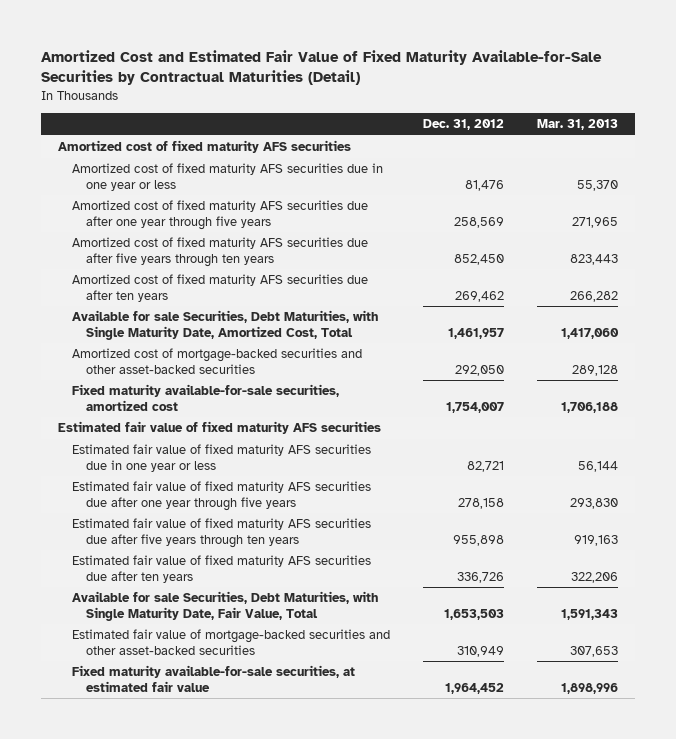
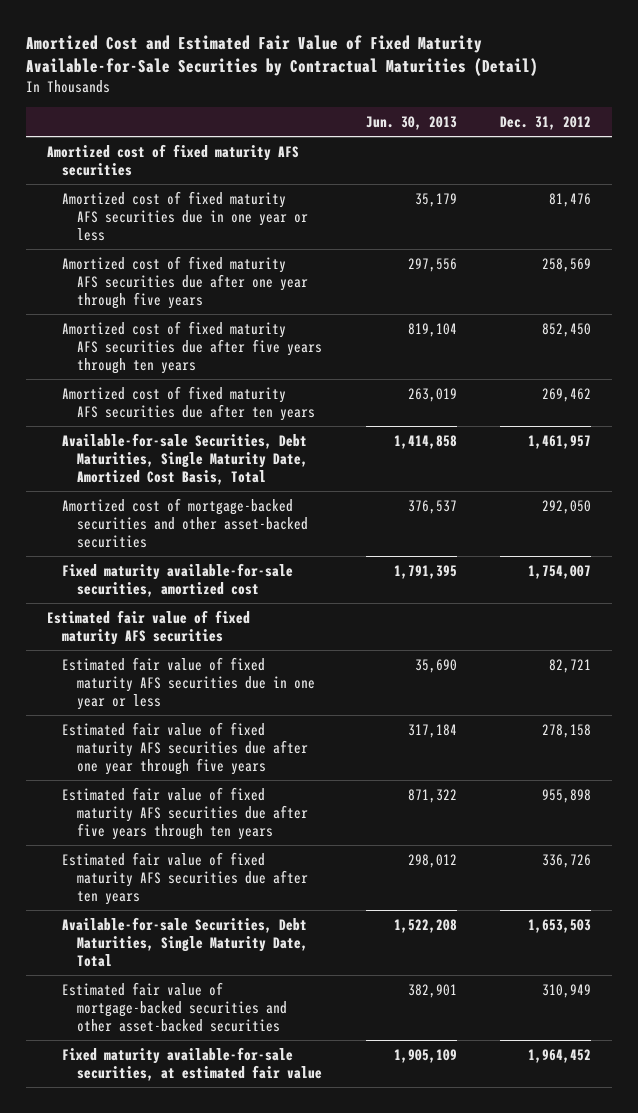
- | Dec. 31, 2012 | Mar. 31, 2013
+ | Jun. 30, 2013 | Dec. 31, 2012
- Available for sale Securities, Debt Maturities, with Single Maturity Date, Amortized Cost, Total | 1,461,957 | 1,417,060
+ Available-for-sale Securities, Debt Maturities, Single Maturity Date, Amortized Cost Basis, Total | 1,414,858 | 1,461,957
- Available for sale Securities, Debt Maturities, with Single Maturity Date, Fair Value, Total | 1,653,503 | 1,591,343
+ Available-for-sale Securities, Debt Maturities, Single Maturity Date, Total | 1,522,208 | 1,653,503

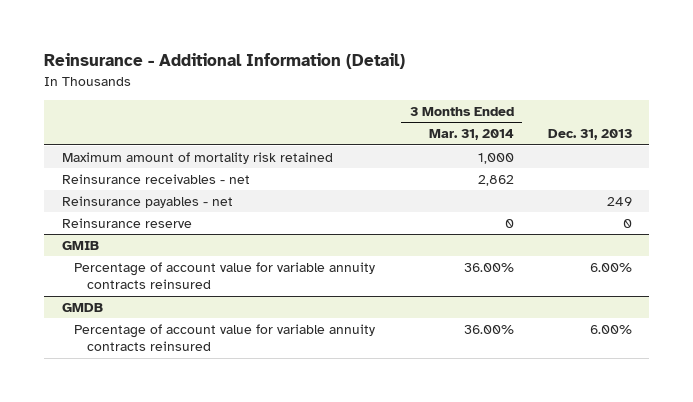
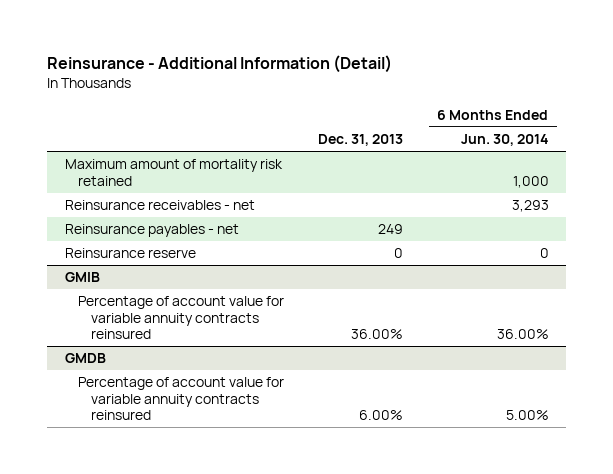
- | 3 Months Ended Mar. 31, 2014 | Dec. 31, 2013
+ | Dec. 31, 2013 | 6 Months Ended Jun. 30, 2014
@ GMIB
- Percentage of account value for variable annuity contracts reinsured | 36.00% | 6.00%
+ Percentage of account value for variable annuity contracts reinsured | 36.00% | 36.00%

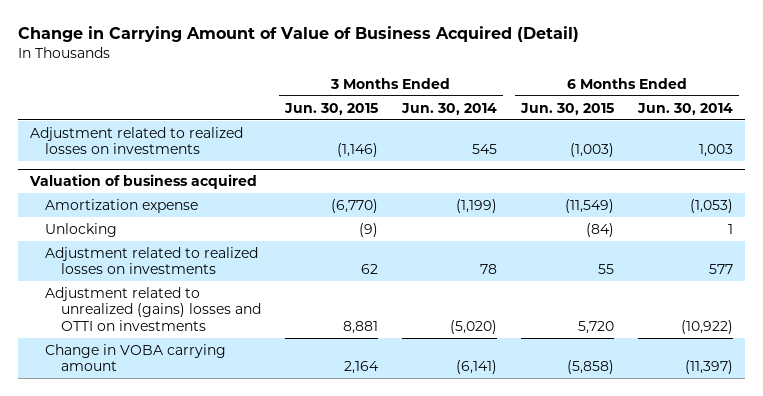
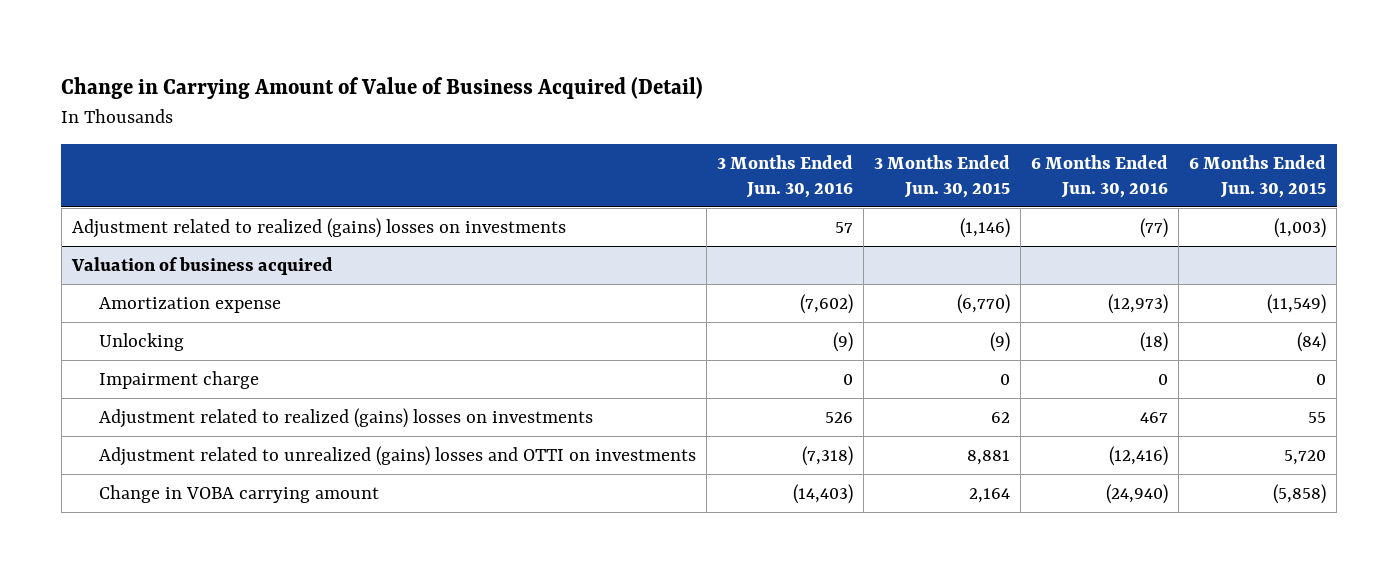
- | 3 Months Ended Jun. 30, 2015 | 3 Months Ended Jun. 30, 2014 | 6 Months Ended Jun. 30, 2015 | 6 Months Ended Jun. 30, 2014
+ | 3 Months Ended Jun. 30, 2016 | 3 Months Ended Jun. 30, 2015 | 6 Months Ended Jun. 30, 2016 | 6 Months Ended Jun. 30, 2015
- Adjustment related to realized losses on investments | (1,146) | 545 | (1,003) | 1,003
+ Adjustment related to realized (gains) losses on investments | 57 | (1,146) | (77) | (1,003)
@ Valuation of business acquired
- Adjustment related to realized losses on investments | 62 | 78 | 55 | 577
+ Impairment charge | 0 | 0 | 0 | 0
+ Adjustment related to realized (gains) losses on investments | 526 | 62 | 467 | 55

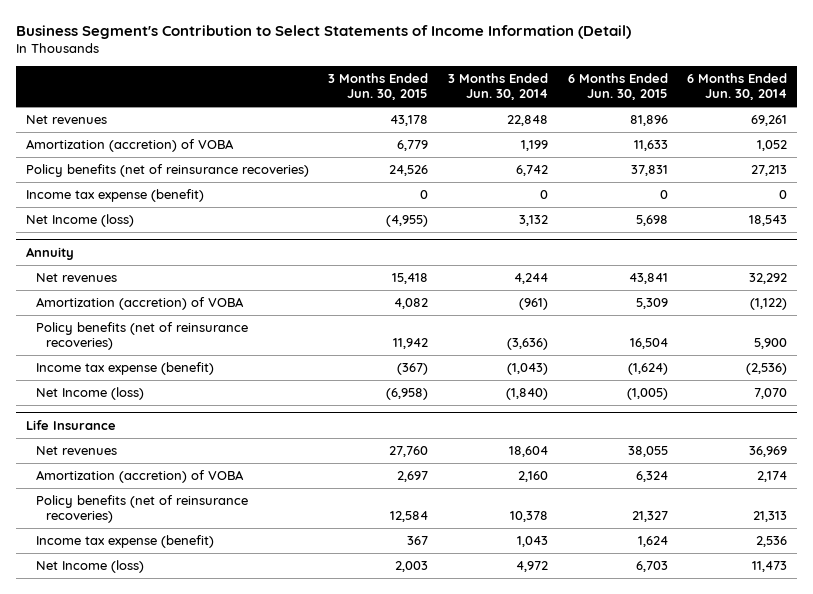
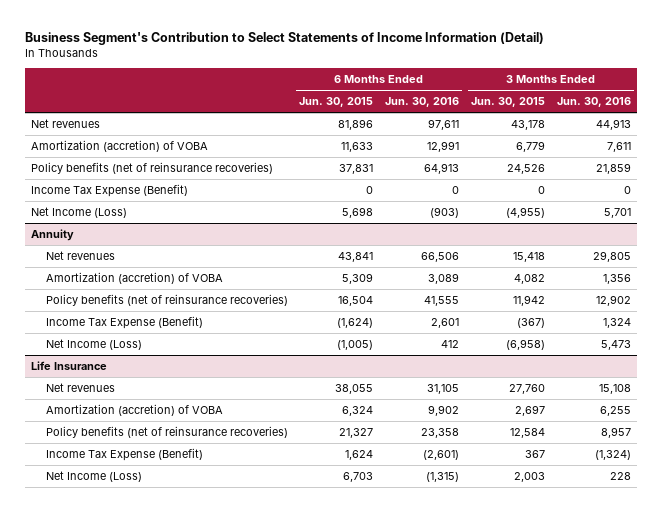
- | 3 Months Ended Jun. 30, 2015 | 3 Months Ended Jun. 30, 2014 | 6 Months Ended Jun. 30, 2015 | 6 Months Ended Jun. 30, 2014
+ | 6 Months Ended Jun. 30, 2015 | 6 Months Ended Jun. 30, 2016 | 3 Months Ended Jun. 30, 2015 | 3 Months Ended Jun. 30, 2016
- Income tax expense (benefit) | 0 | 0 | 0 | 0
- Net Income (loss) | (4,955) | 3,132 | 5,698 | 18,543
+ Income Tax Expense (Benefit) | 0 | 0 | 0 | 0
+ Net Income (Loss) | 5,698 | (903) | (4,955) | 5,701
@ Annuity
- Income tax expense (benefit) | (367) | (1,043) | (1,624) | (2,536)
- Net Income (loss) | (6,958) | (1,840) | (1,005) | 7,070
+ Income Tax Expense (Benefit) | (1,624) | 2,601 | (367) | 1,324
+ Net Income (Loss) | (1,005) | 412 | (6,958) | 5,473
@ Life Insurance
- Income tax expense (benefit) | 367 | 1,043 | 1,624 | 2,536
- Net Income (loss) | 2,003 | 4,972 | 6,703 | 11,473
+ Income Tax Expense (Benefit) | 1,624 | (2,601) | 367 | (1,324)
+ Net Income (Loss) | 6,703 | (1,315) | 2,003 | 228

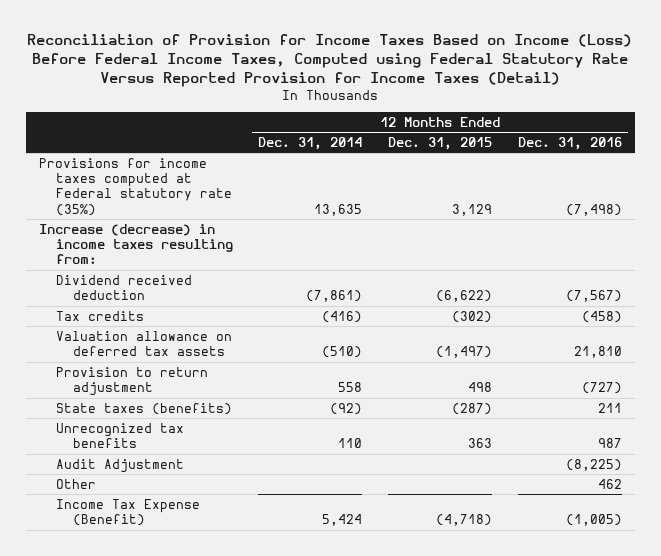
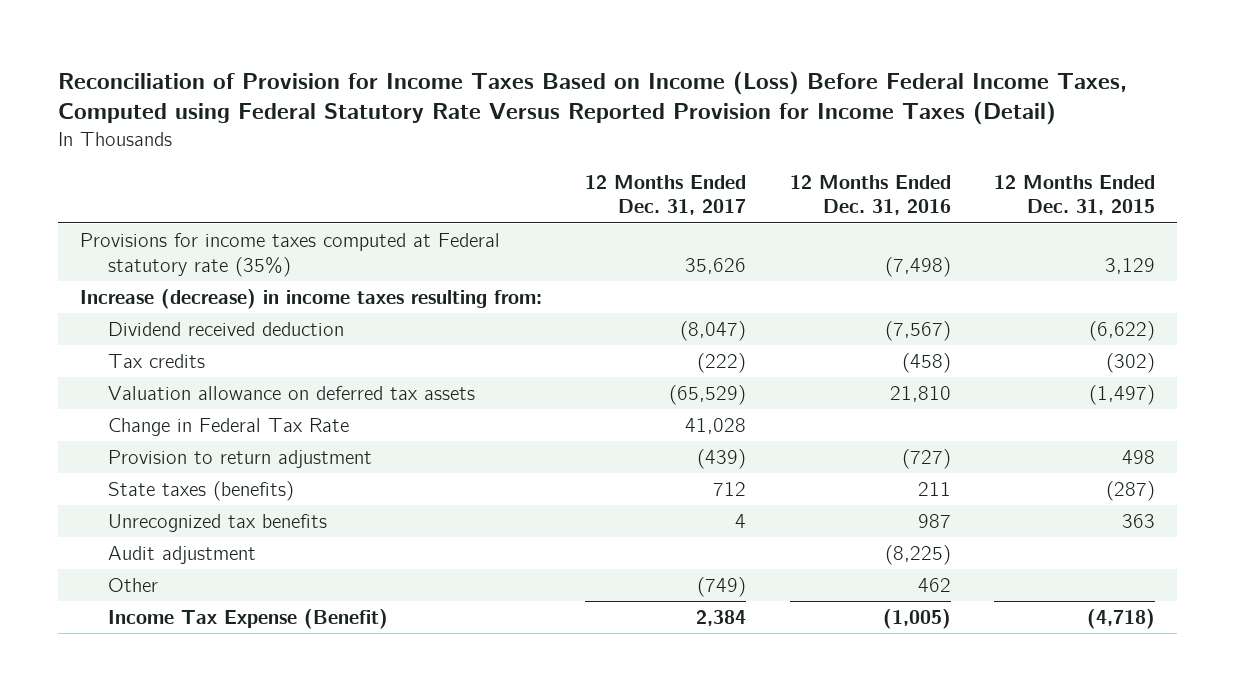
- | 12 Months Ended Dec. 31, 2014 | 12 Months Ended Dec. 31, 2015 | 12 Months Ended Dec. 31, 2016
+ | 12 Months Ended Dec. 31, 2017 | 12 Months Ended Dec. 31, 2016 | 12 Months Ended Dec. 31, 2015
+ Change in Federal Tax Rate | 41,028 | |
- Audit Adjustment | | | (8,225)
+ Audit adjustment | | (8,225) |

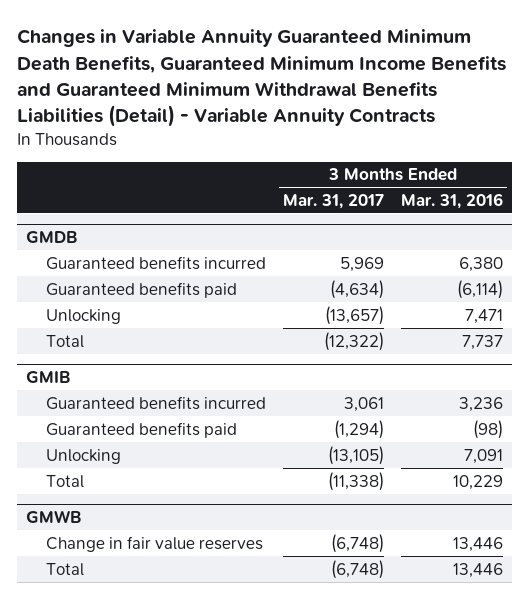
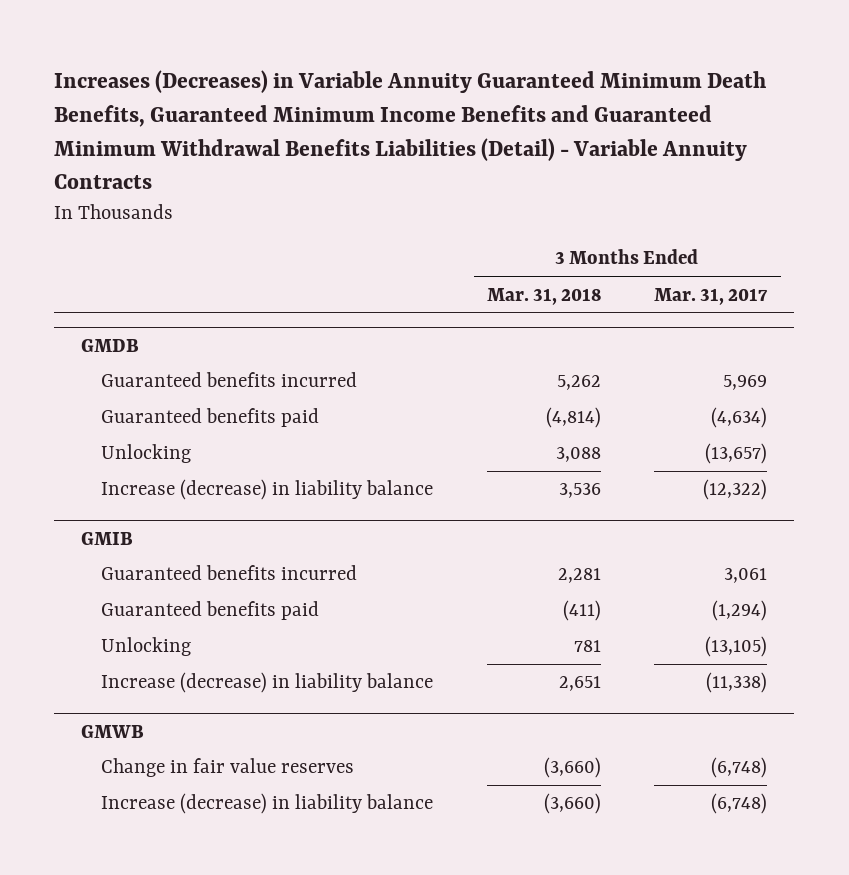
- Changes in Variable Annuity Guaranteed Minimum Death Benefits, Guaranteed Minimum Income Benefits and Guaranteed Minimum Withdrawal Benefits Liabilities (Detail) - Variable Annuity Contracts
+ Increases (Decreases) in Variable Annuity Guaranteed Minimum Death Benefits, Guaranteed Minimum Income Benefits and Guaranteed Minimum Withdrawal Benefits Liabilities (Detail) - Variable Annuity Contracts
- | 3 Months Ended Mar. 31, 2017 | 3 Months Ended Mar. 31, 2016
+ | 3 Months Ended Mar. 31, 2018 | 3 Months Ended Mar. 31, 2017
@ GMDB
- Total | (12,322) | 7,737
+ Increase (decrease) in liability balance | 3,536 | (12,322)
@ GMIB
- Total | (11,338) | 10,229
+ Increase (decrease) in liability balance | 2,651 | (11,338)
@ GMWB
- Total | (6,748) | 13,446
+ Increase (decrease) in liability balance | (3,660) | (6,748)

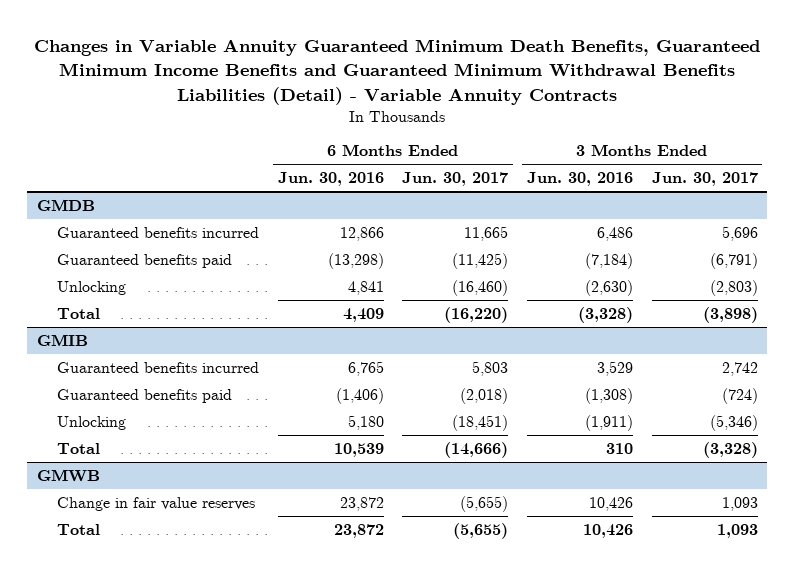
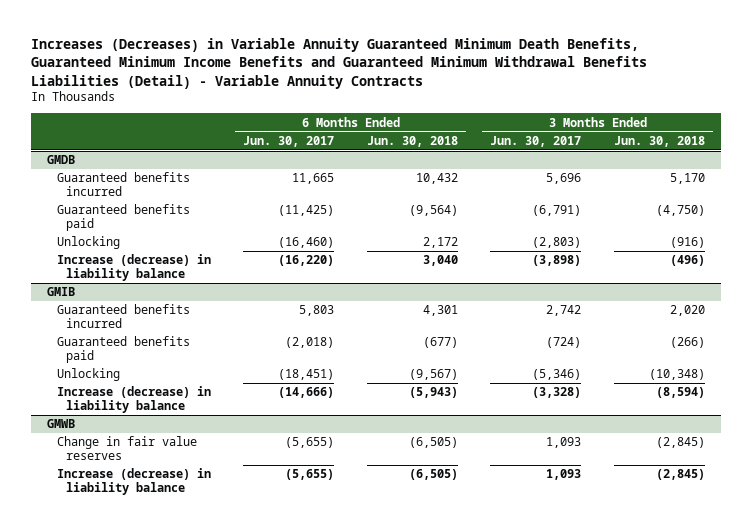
- Changes in Variable Annuity Guaranteed Minimum Death Benefits, Guaranteed Minimum Income Benefits and Guaranteed Minimum Withdrawal Benefits Liabilities (Detail) - Variable Annuity Contracts
+ Increases (Decreases) in Variable Annuity Guaranteed Minimum Death Benefits, Guaranteed Minimum Income Benefits and Guaranteed Minimum Withdrawal Benefits Liabilities (Detail) - Variable Annuity Contracts
- | 6 Months Ended Jun. 30, 2016 | 6 Months Ended Jun. 30, 2017 | 3 Months Ended Jun. 30, 2016 | 3 Months Ended Jun. 30, 2017
+ | 6 Months Ended Jun. 30, 2017 | 6 Months Ended Jun. 30, 2018 | 3 Months Ended Jun. 30, 2017 | 3 Months Ended Jun. 30, 2018
@ GMDB
- Total | 4,409 | (16,220) | (3,328) | (3,898)
+ Increase (decrease) in liability balance | (16,220) | 3,040 | (3,898) | (496)
@ GMIB
- Total | 10,539 | (14,666) | 310 | (3,328)
+ Increase (decrease) in liability balance | (14,666) | (5,943) | (3,328) | (8,594)
@ GMWB
- Total | 23,872 | (5,655) | 10,426 | 1,093
+ Increase (decrease) in liability balance | (5,655) | (6,505) | 1,093 | (2,845)

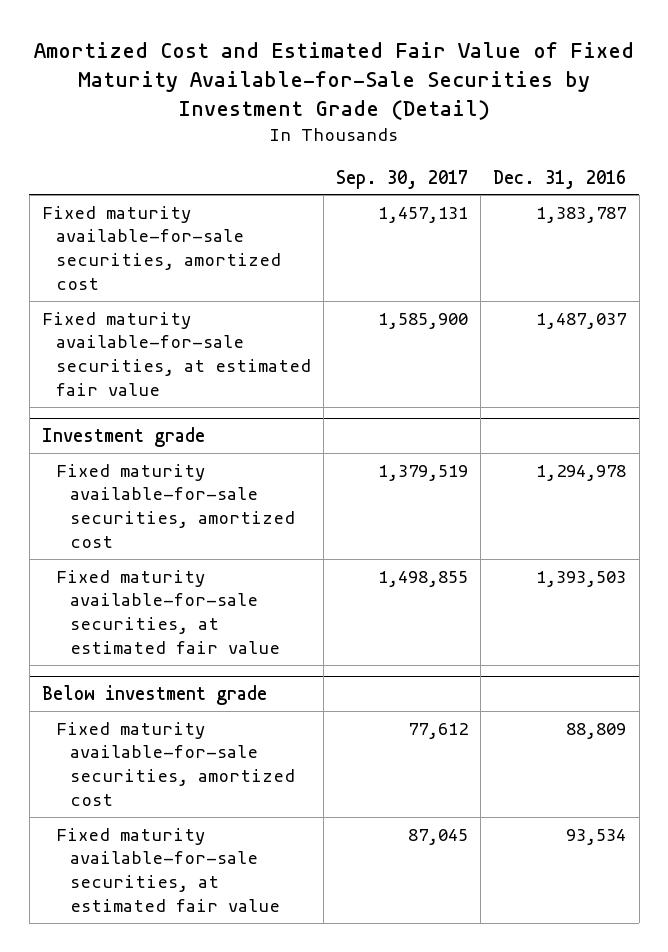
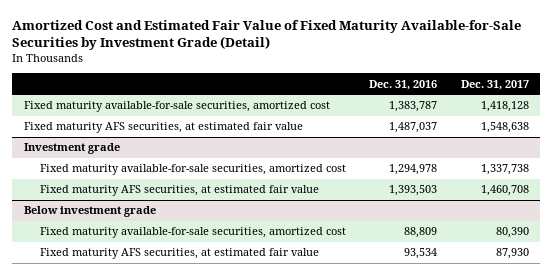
- | Sep. 30, 2017 | Dec. 31, 2016
+ | Dec. 31, 2016 | Dec. 31, 2017
- Fixed maturity available-for-sale securities, at estimated fair value | 1,585,900 | 1,487,037
+ Fixed maturity AFS securities, at estimated fair value | 1,487,037 | 1,548,638
@ Investment grade
- Fixed maturity available-for-sale securities, at estimated fair value | 1,498,855 | 1,393,503
+ Fixed maturity AFS securities, at estimated fair value | 1,393,503 | 1,460,708
@ Below investment grade
- Fixed maturity available-for-sale securities, at estimated fair value | 87,045 | 93,534
+ Fixed maturity AFS securities, at estimated fair value | 93,534 | 87,930

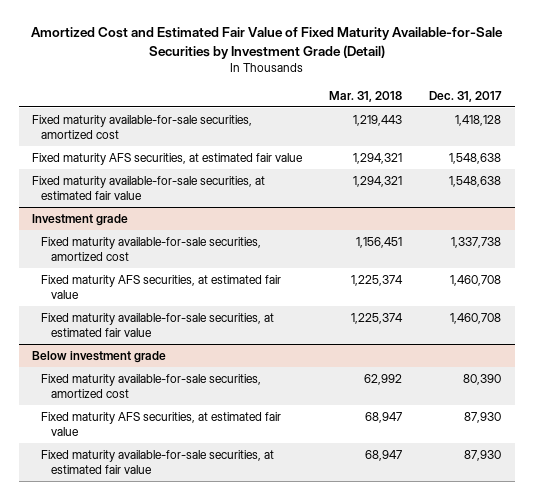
- | Dec. 31, 2016 | Dec. 31, 2017
+ | Mar. 31, 2018 | Dec. 31, 2017
+ Fixed maturity available-for-sale securities, at estimated fair value | 1,294,321 | 1,548,638
@ Investment grade
+ Fixed maturity available-for-sale securities, at estimated fair value | 1,225,374 | 1,460,708
@ Below investment grade
+ Fixed maturity available-for-sale securities, at estimated fair value | 68,947 | 87,930

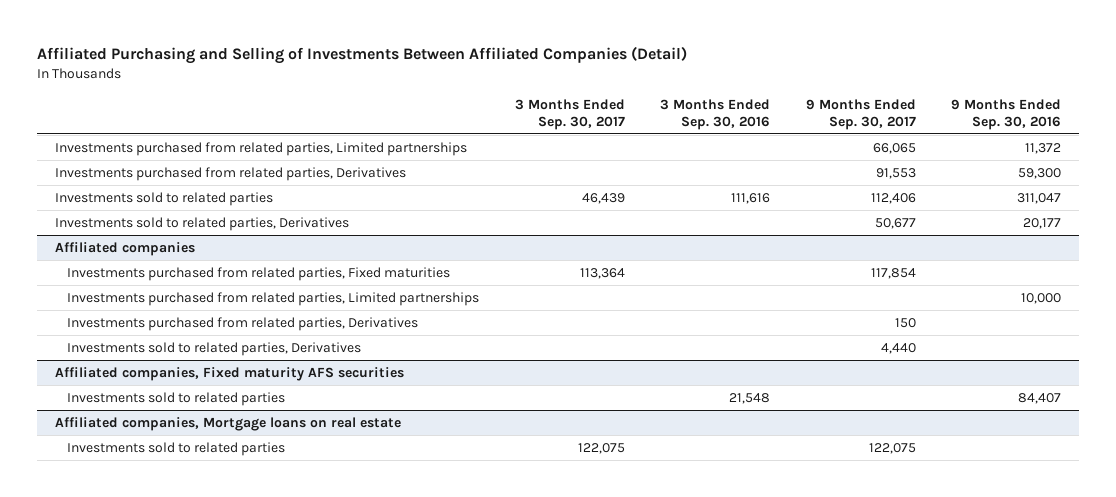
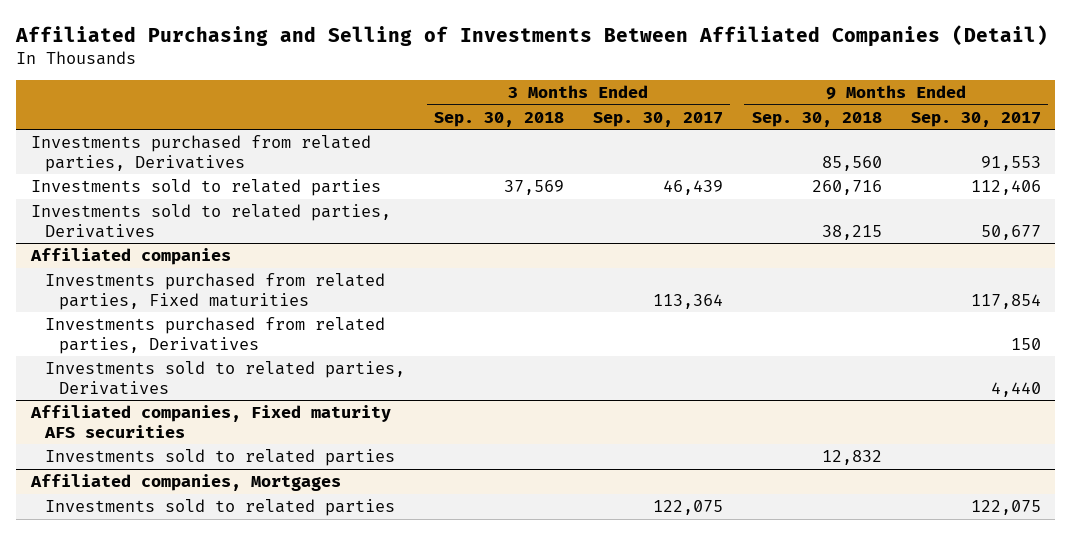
- | 3 Months Ended Sep. 30, 2017 | 3 Months Ended Sep. 30, 2016 | 9 Months Ended Sep. 30, 2017 | 9 Months Ended Sep. 30, 2016
+ | 3 Months Ended Sep. 30, 2018 | 3 Months Ended Sep. 30, 2017 | 9 Months Ended Sep. 30, 2018 | 9 Months Ended Sep. 30, 2017
- Investments purchased from related parties, Limited partnerships | | | 66,065 | 11,372
@ Affiliated companies
- Investments purchased from related parties, Limited partnerships | | | | 10,000
- Affiliated companies, Mortgage loans on real estate
+ Affiliated companies, Mortgages

